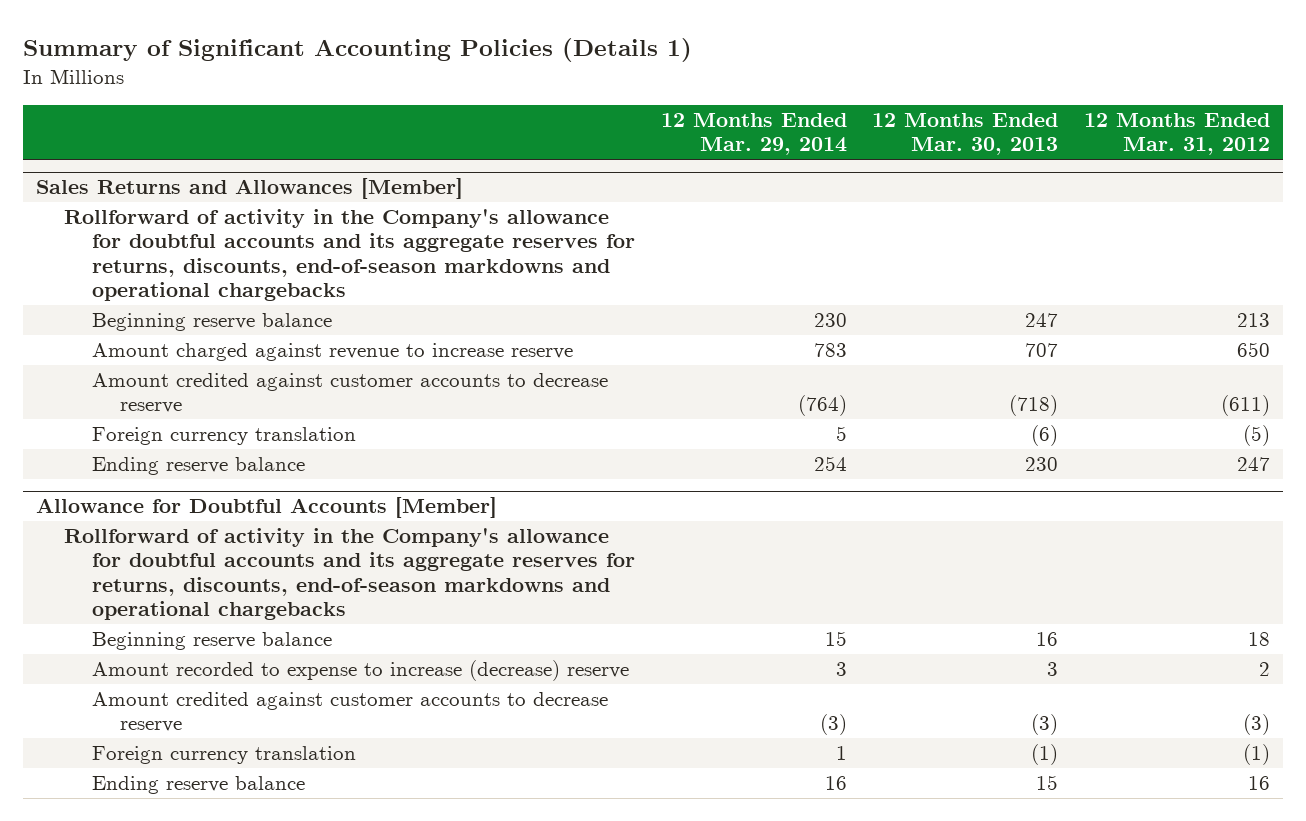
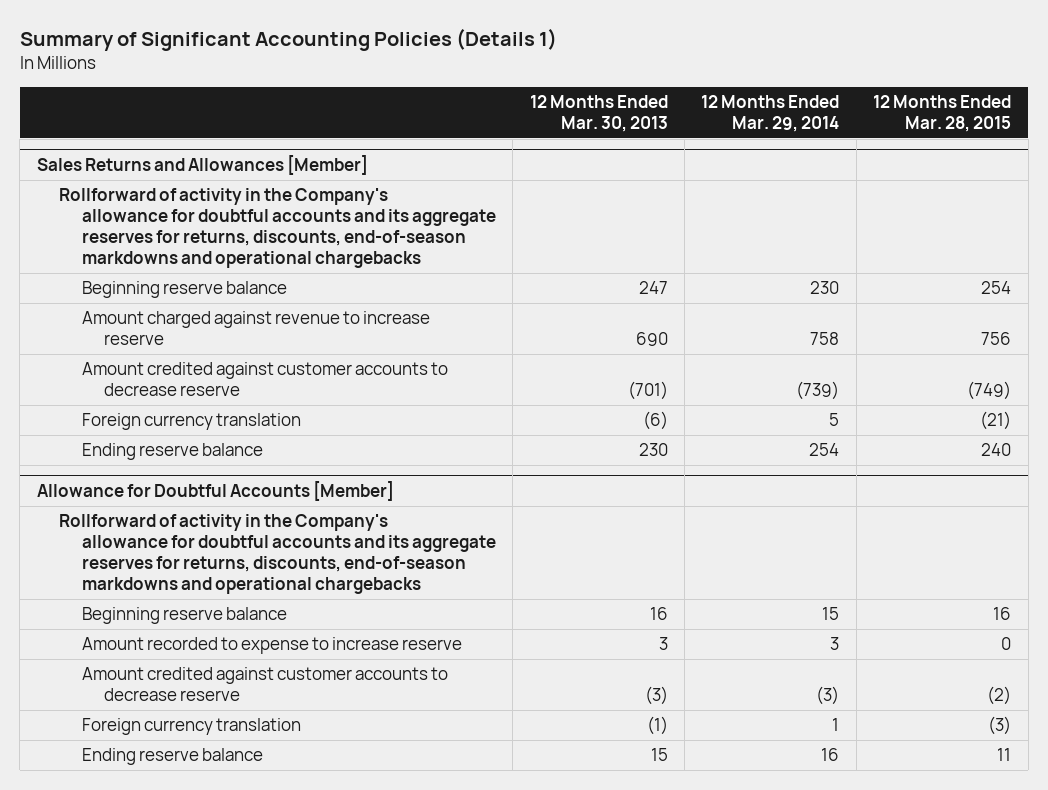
- | 12 Months Ended Mar. 29, 2014 | 12 Months Ended Mar. 30, 2013 | 12 Months Ended Mar. 31, 2012
+ | 12 Months Ended Mar. 30, 2013 | 12 Months Ended Mar. 29, 2014 | 12 Months Ended Mar. 28, 2015
@ Sales Returns and Allowances [Member]
- Amount charged against revenue to increase reserve | 783 | 707 | 650
- Amount credited against customer accounts to decrease reserve | (764) | (718) | (611)
+ Amount charged against revenue to increase reserve | 690 | 758 | 756
+ Amount credited against customer accounts to decrease reserve | (701) | (739) | (749)
@ Allowance for Doubtful Accounts [Member]
- Amount recorded to expense to increase (decrease) reserve | 3 | 3 | 2
+ Amount recorded to expense to increase reserve | 3 | 3 | 0

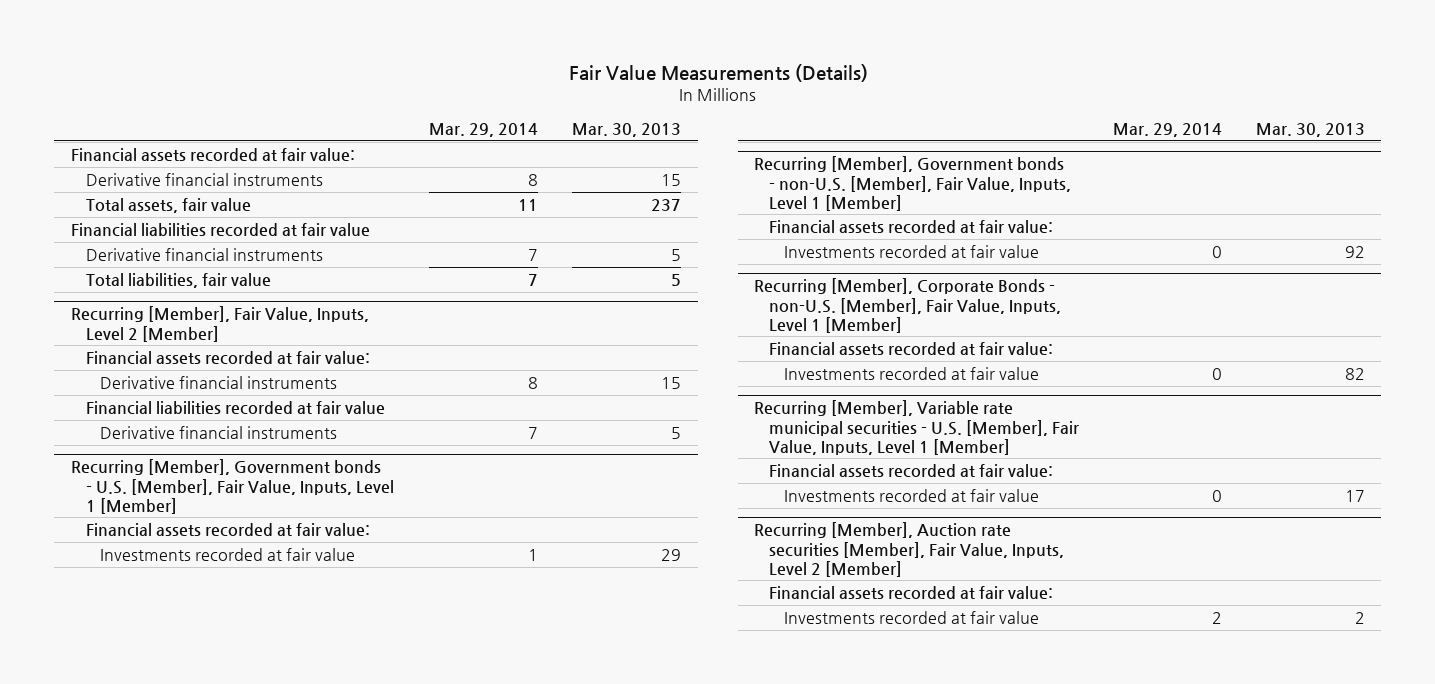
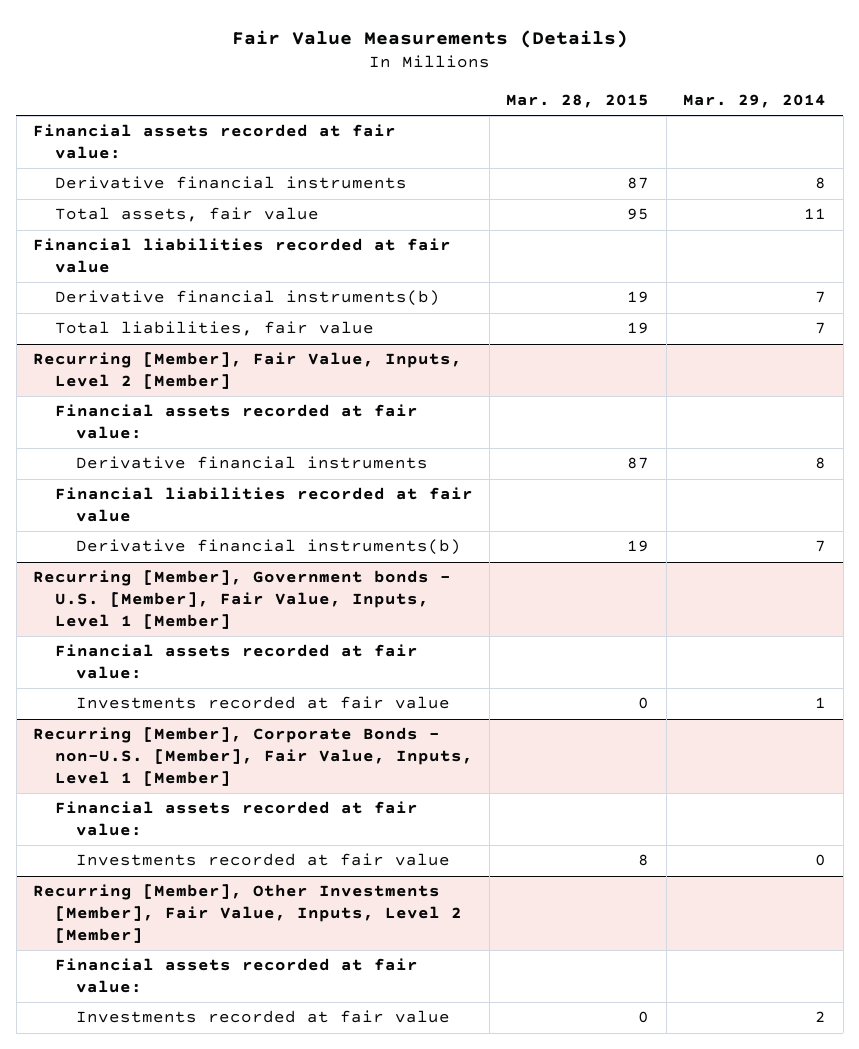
- | Mar. 29, 2014 | Mar. 30, 2013
+ | Mar. 28, 2015 | Mar. 29, 2014
- Derivative financial instruments | 7 | 5
+ Derivative financial instruments(b) | 19 | 7
@ Recurring [Member], Fair Value, Inputs, Level 2 [Member]
- Derivative financial instruments | 7 | 5
+ Derivative financial instruments(b) | 19 | 7
- Recurring [Member], Government bonds - non-U.S. [Member], Fair Value, Inputs, Level 1 [Member]
- Financial assets recorded at fair value:
- Investments recorded at fair value | 0 | 92
- Recurring [Member], Variable rate municipal securities - U.S. [Member], Fair Value, Inputs, Level 1 [Member]
- Financial assets recorded at fair value:
- Investments recorded at fair value | 0 | 17
- Recurring [Member], Auction rate securities [Member], Fair Value, Inputs, Level 2 [Member]
+ Recurring [Member], Other Investments [Member], Fair Value, Inputs, Level 2 [Member]

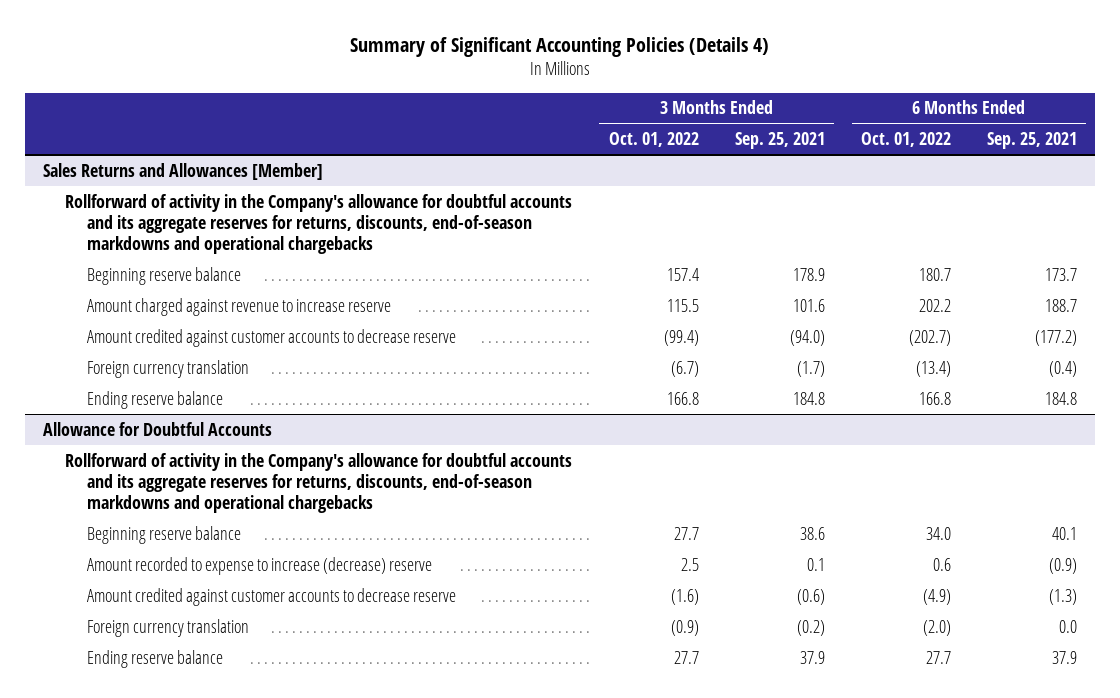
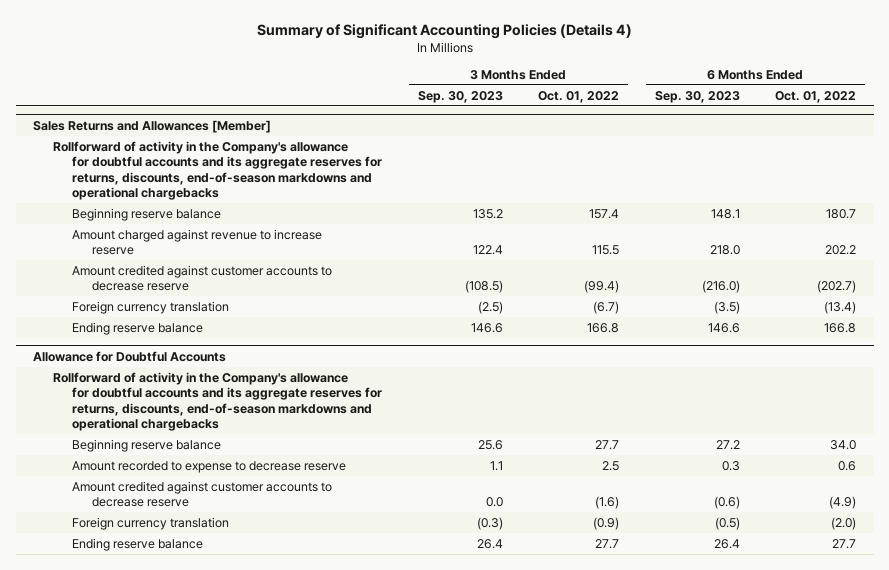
- | 3 Months Ended Oct. 01, 2022 | 3 Months Ended Sep. 25, 2021 | 6 Months Ended Oct. 01, 2022 | 6 Months Ended Sep. 25, 2021
+ | 3 Months Ended Sep. 30, 2023 | 3 Months Ended Oct. 01, 2022 | 6 Months Ended Sep. 30, 2023 | 6 Months Ended Oct. 01, 2022
@ Allowance for Doubtful Accounts
- Amount recorded to expense to increase (decrease) reserve | 2.5 | 0.1 | 0.6 | (0.9)
+ Amount recorded to expense to decrease reserve | 1.1 | 2.5 | 0.3 | 0.6

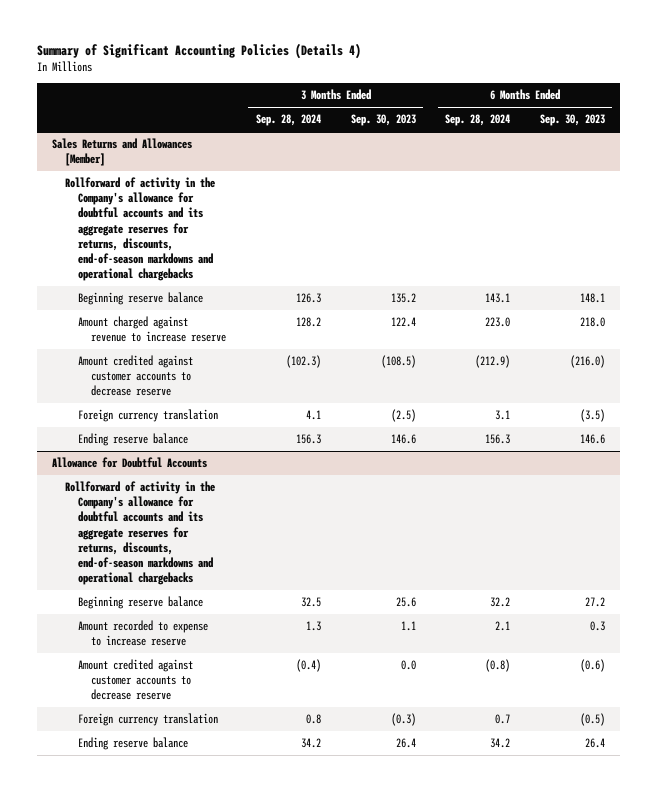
- | 3 Months Ended Sep. 30, 2023 | 3 Months Ended Oct. 01, 2022 | 6 Months Ended Sep. 30, 2023 | 6 Months Ended Oct. 01, 2022
+ | 3 Months Ended Sep. 28, 2024 | 3 Months Ended Sep. 30, 2023 | 6 Months Ended Sep. 28, 2024 | 6 Months Ended Sep. 30, 2023
@ Allowance for Doubtful Accounts
- Amount recorded to expense to decrease reserve | 1.1 | 2.5 | 0.3 | 0.6
+ Amount recorded to expense to increase reserve | 1.3 | 1.1 | 2.1 | 0.3

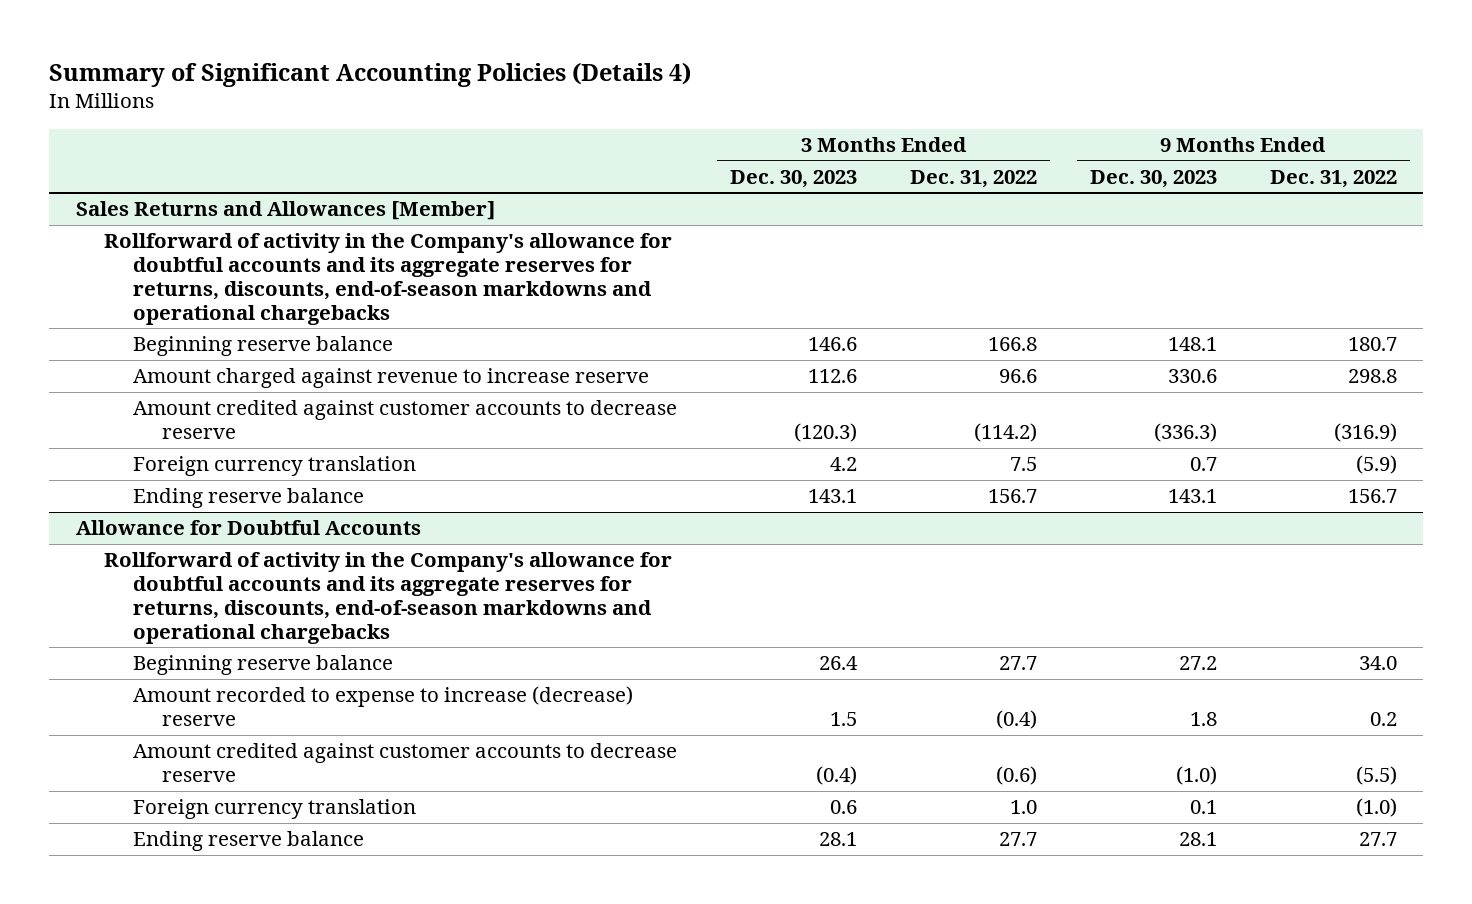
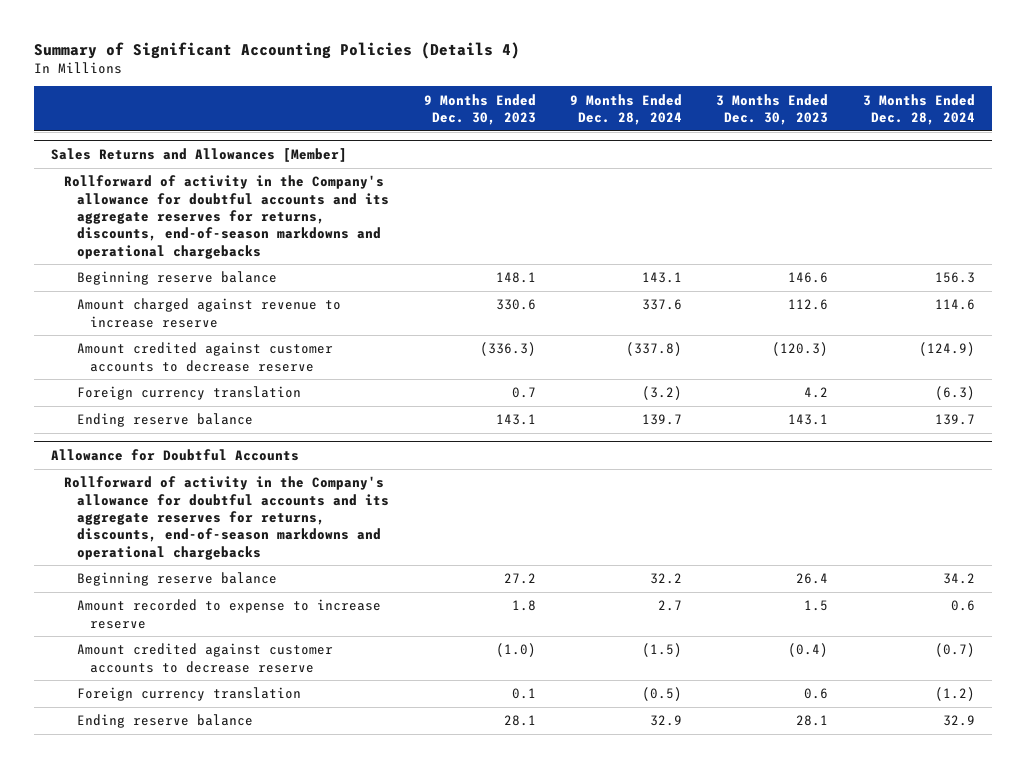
- | 3 Months Ended Dec. 30, 2023 | 3 Months Ended Dec. 31, 2022 | 9 Months Ended Dec. 30, 2023 | 9 Months Ended Dec. 31, 2022
+ | 9 Months Ended Dec. 30, 2023 | 9 Months Ended Dec. 28, 2024 | 3 Months Ended Dec. 30, 2023 | 3 Months Ended Dec. 28, 2024
@ Allowance for Doubtful Accounts
- Amount recorded to expense to increase (decrease) reserve | 1.5 | (0.4) | 1.8 | 0.2
+ Amount recorded to expense to increase reserve | 1.8 | 2.7 | 1.5 | 0.6

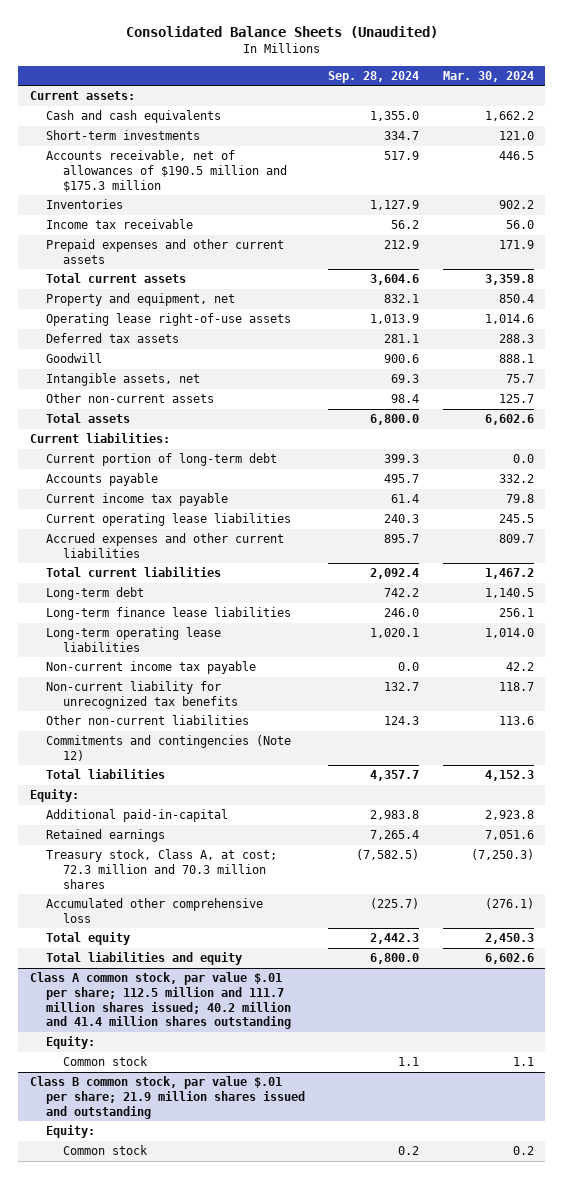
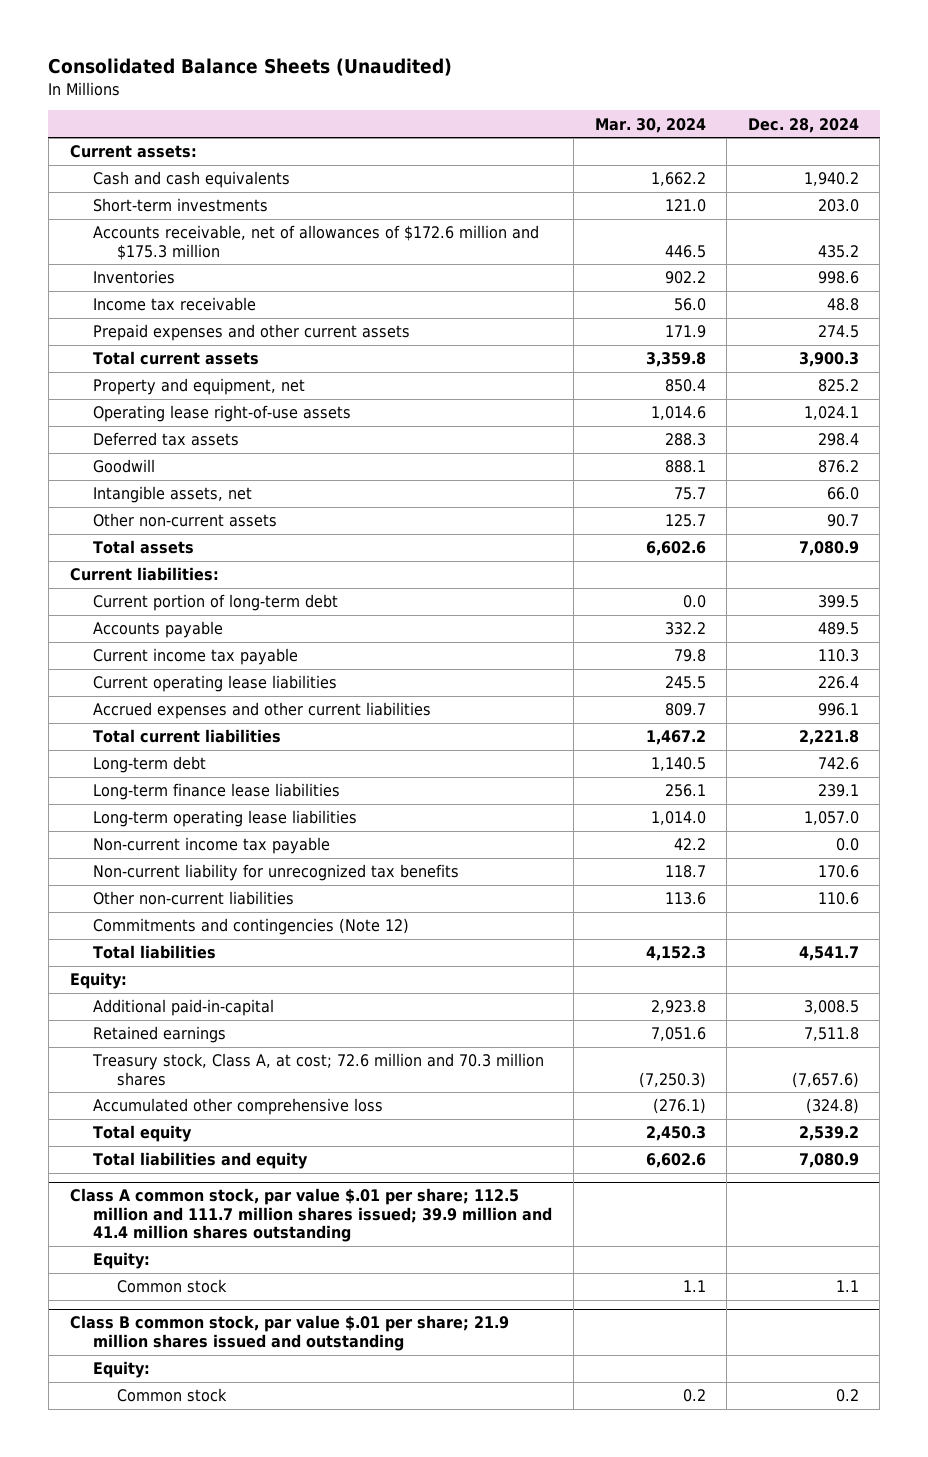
- | Sep. 28, 2024 | Mar. 30, 2024
+ | Mar. 30, 2024 | Dec. 28, 2024
- Accounts receivable, net of allowances of $190.5 million and $175.3 million | 517.9 | 446.5
+ Accounts receivable, net of allowances of $172.6 million and $175.3 million | 446.5 | 435.2
- Treasury stock, Class A, at cost; 72.3 million and 70.3 million shares | (7,582.5) | (7,250.3)
+ Treasury stock, Class A, at cost; 72.6 million and 70.3 million shares | (7,250.3) | (7,657.6)
- Class A common stock, par value $.01 per share; 112.5 million and 111.7 million shares issued; 40.2 million and 41.4 million shares outstanding
+ Class A common stock, par value $.01 per share; 112.5 million and 111.7 million shares issued; 39.9 million and 41.4 million shares outstanding

